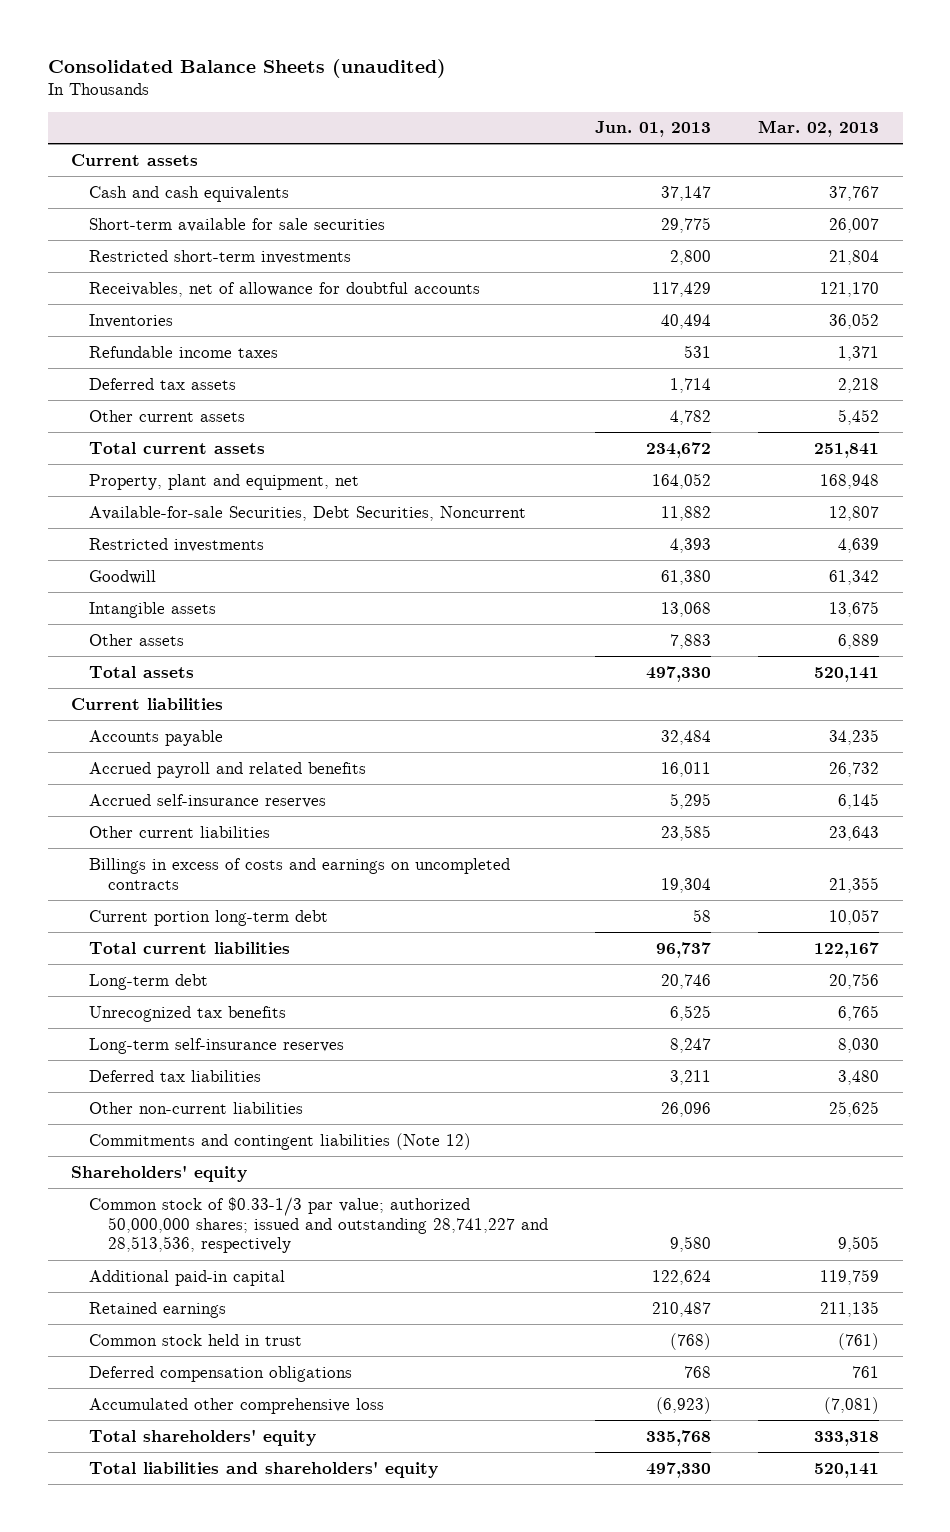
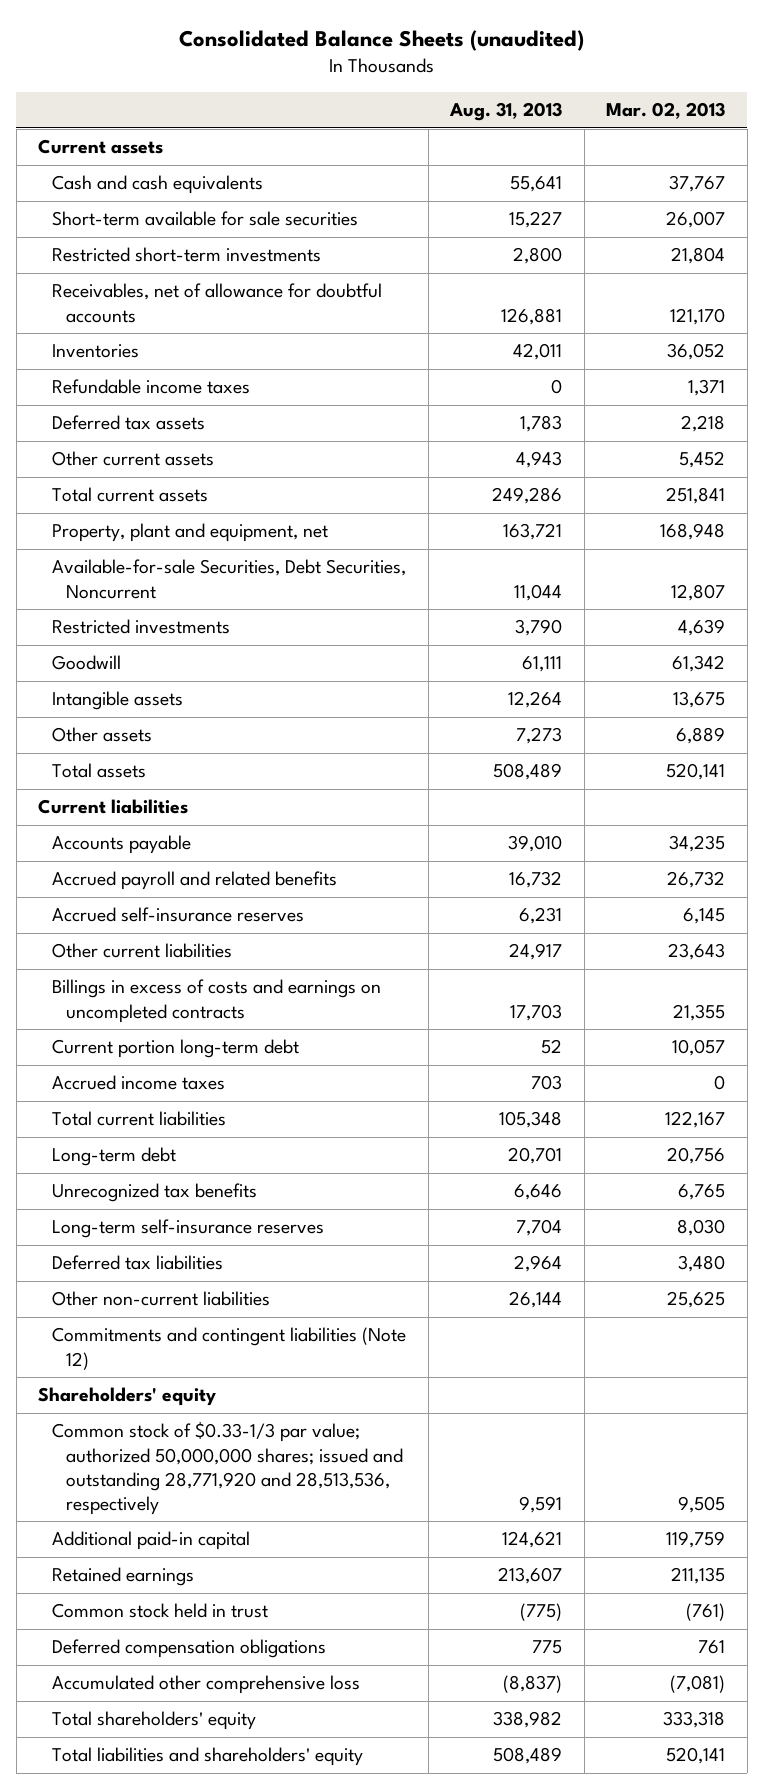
- | Jun. 01, 2013 | Mar. 02, 2013
+ | Aug. 31, 2013 | Mar. 02, 2013
+ Accrued income taxes | 703 | 0
- Common stock of $0.33-1/3 par value; authorized 50,000,000 shares; issued and outstanding 28,741,227 and 28,513,536, respectively | 9,580 | 9,505
+ Common stock of $0.33-1/3 par value; authorized 50,000,000 shares; issued and outstanding 28,771,920 and 28,513,536, respectively | 9,591 | 9,505

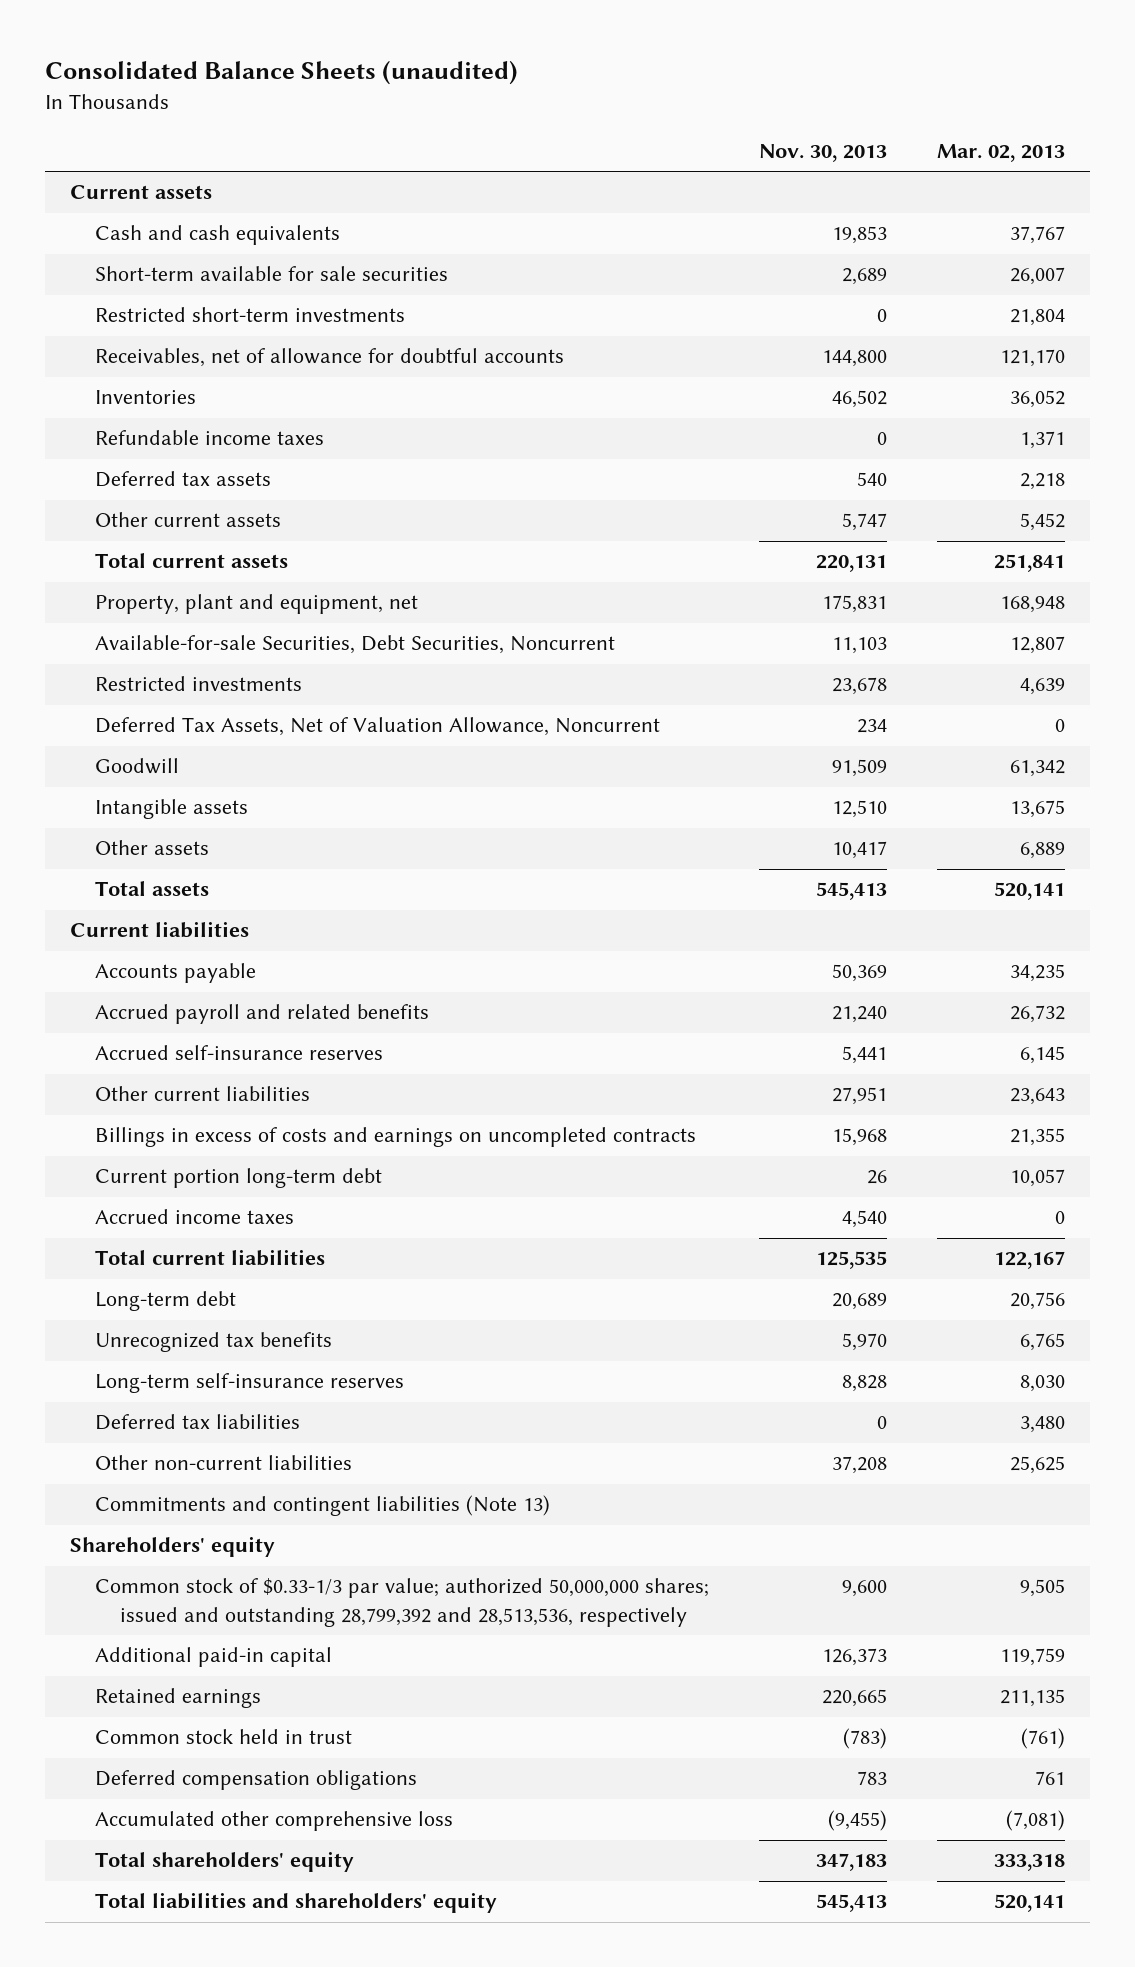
- | Aug. 31, 2013 | Mar. 02, 2013
+ | Nov. 30, 2013 | Mar. 02, 2013
+ Deferred Tax Assets, Net of Valuation Allowance, Noncurrent | 234 | 0
- Commitments and contingent liabilities (Note 12)
+ Commitments and contingent liabilities (Note 13)
- Common stock of $0.33-1/3 par value; authorized 50,000,000 shares; issued and outstanding 28,771,920 and 28,513,536, respectively | 9,591 | 9,505
+ Common stock of $0.33-1/3 par value; authorized 50,000,000 shares; issued and outstanding 28,799,392 and 28,513,536, respectively | 9,600 | 9,505

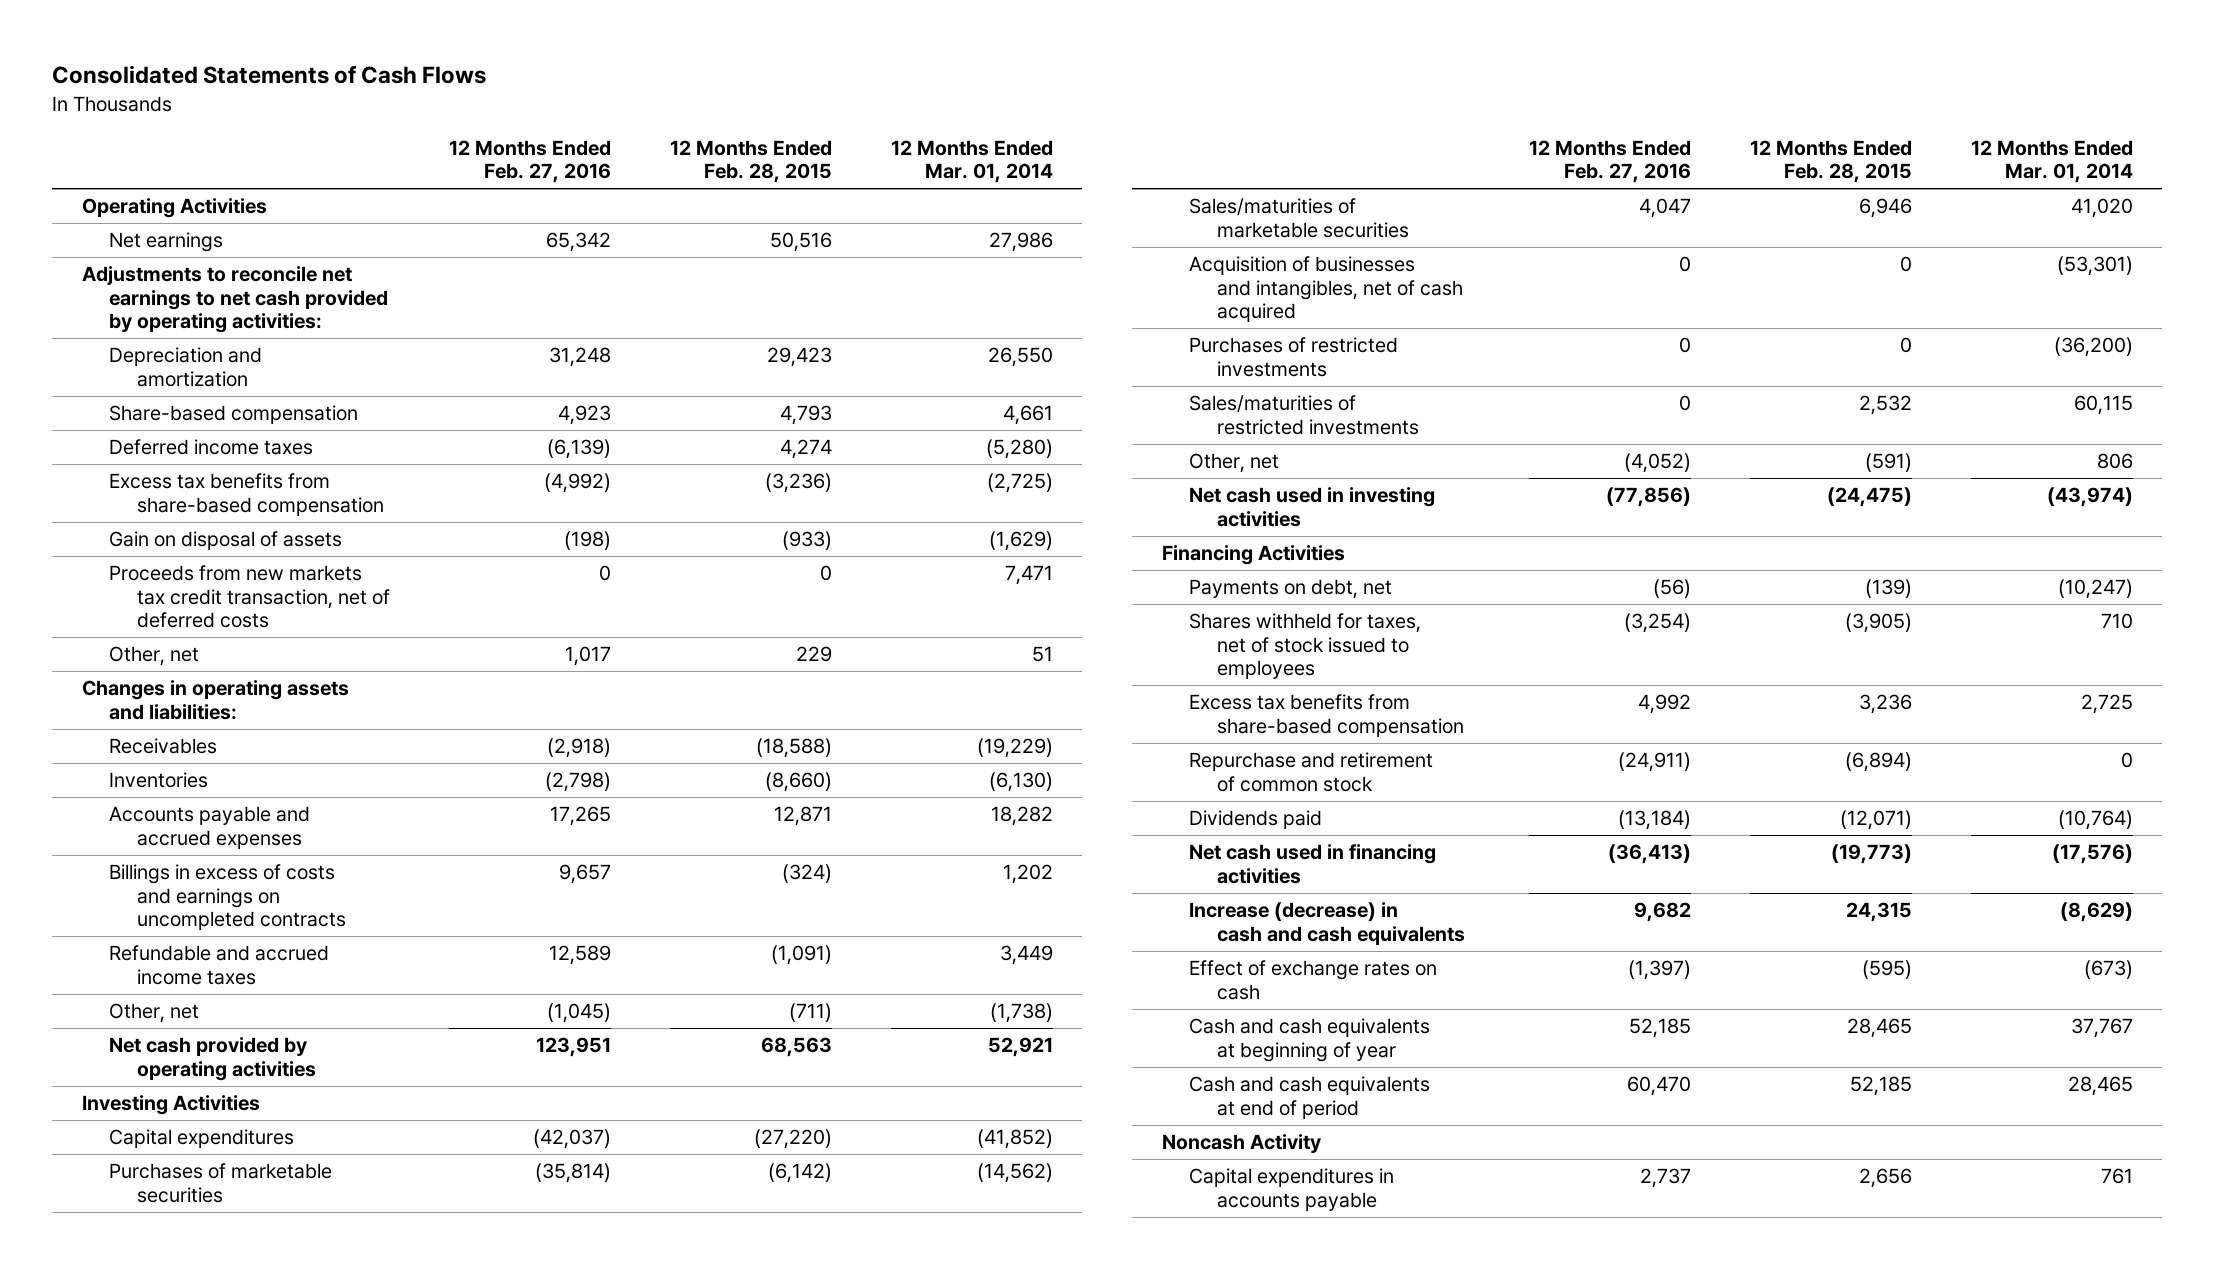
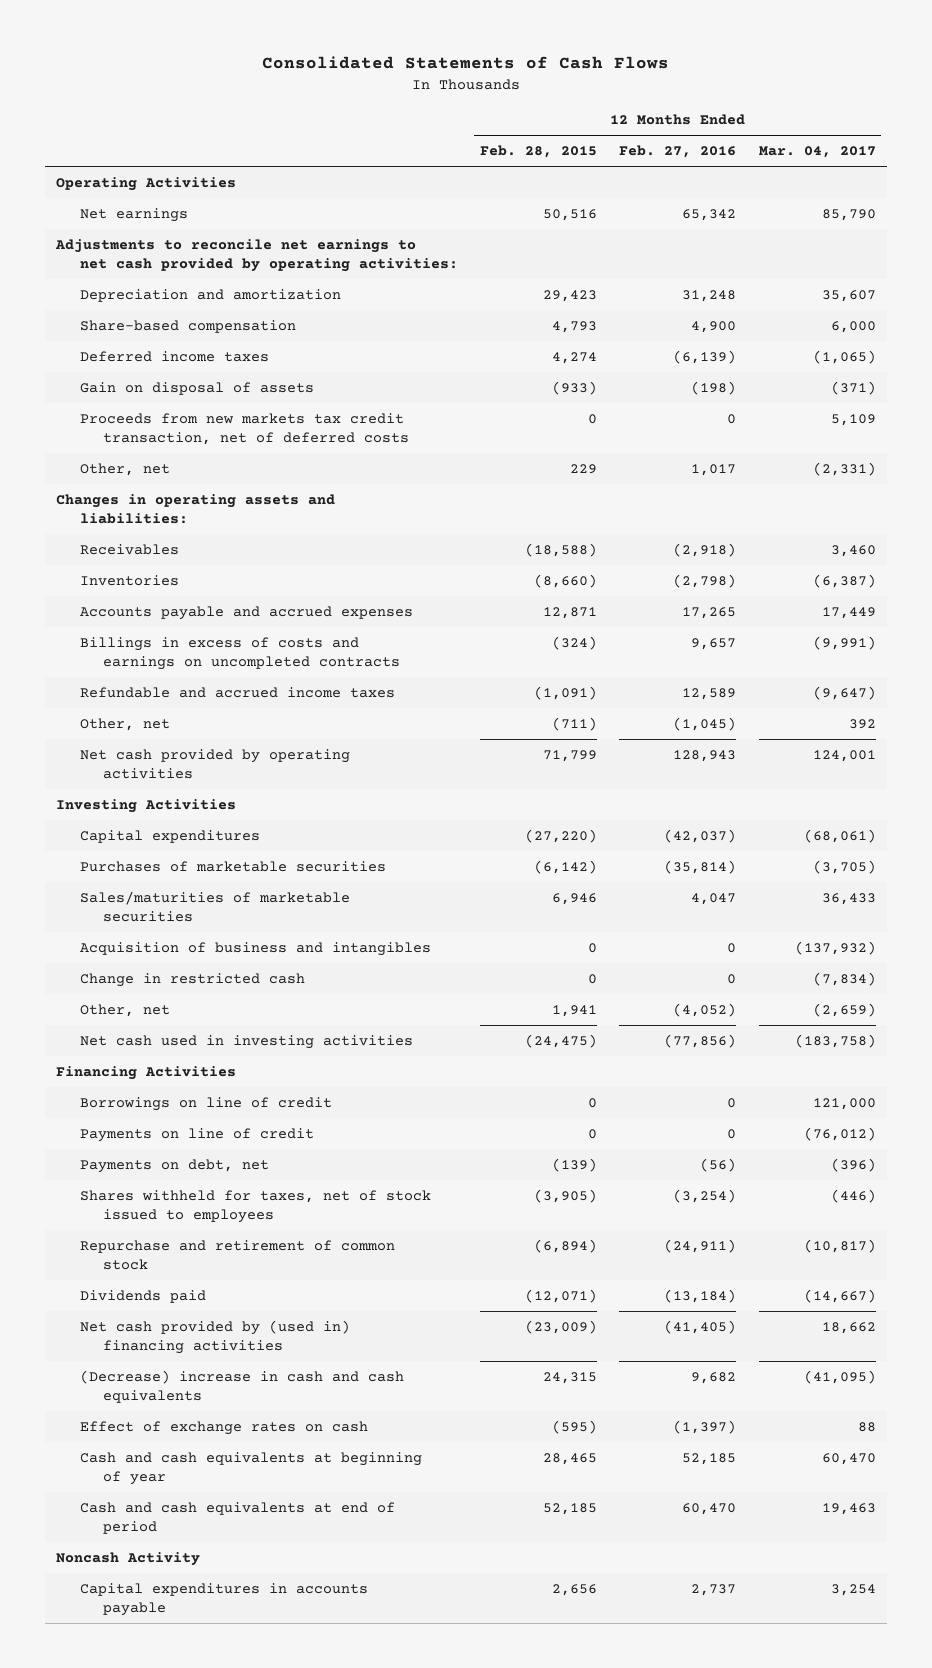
- | 12 Months Ended Feb. 27, 2016 | 12 Months Ended Feb. 28, 2015 | 12 Months Ended Mar. 01, 2014
+ | 12 Months Ended Feb. 28, 2015 | 12 Months Ended Feb. 27, 2016 | 12 Months Ended Mar. 04, 2017
- Share-based compensation | 4,923 | 4,793 | 4,661
+ Share-based compensation | 4,793 | 4,900 | 6,000
- Excess tax benefits from share-based compensation | (4,992) | (3,236) | (2,725)
- Net cash provided by operating activities | 123,951 | 68,563 | 52,921
+ Net cash provided by operating activities | 71,799 | 128,943 | 124,001
- Acquisition of businesses and intangibles, net of cash acquired | 0 | 0 | (53,301)
- Purchases of restricted investments | 0 | 0 | (36,200)
- Sales/maturities of restricted investments | 0 | 2,532 | 60,115
- Other, net | (4,052) | (591) | 806
+ Acquisition of business and intangibles | 0 | 0 | (137,932)
+ Change in restricted cash | 0 | 0 | (7,834)
+ Other, net | 1,941 | (4,052) | (2,659)
+ Borrowings on line of credit | 0 | 0 | 121,000
+ Payments on line of credit | 0 | 0 | (76,012)
- Excess tax benefits from share-based compensation | 4,992 | 3,236 | 2,725
- Net cash used in financing activities | (36,413) | (19,773) | (17,576)
- Increase (decrease) in cash and cash equivalents | 9,682 | 24,315 | (8,629)
+ Net cash provided by (used in) financing activities | (23,009) | (41,405) | 18,662
+ (Decrease) increase in cash and cash equivalents | 24,315 | 9,682 | (41,095)

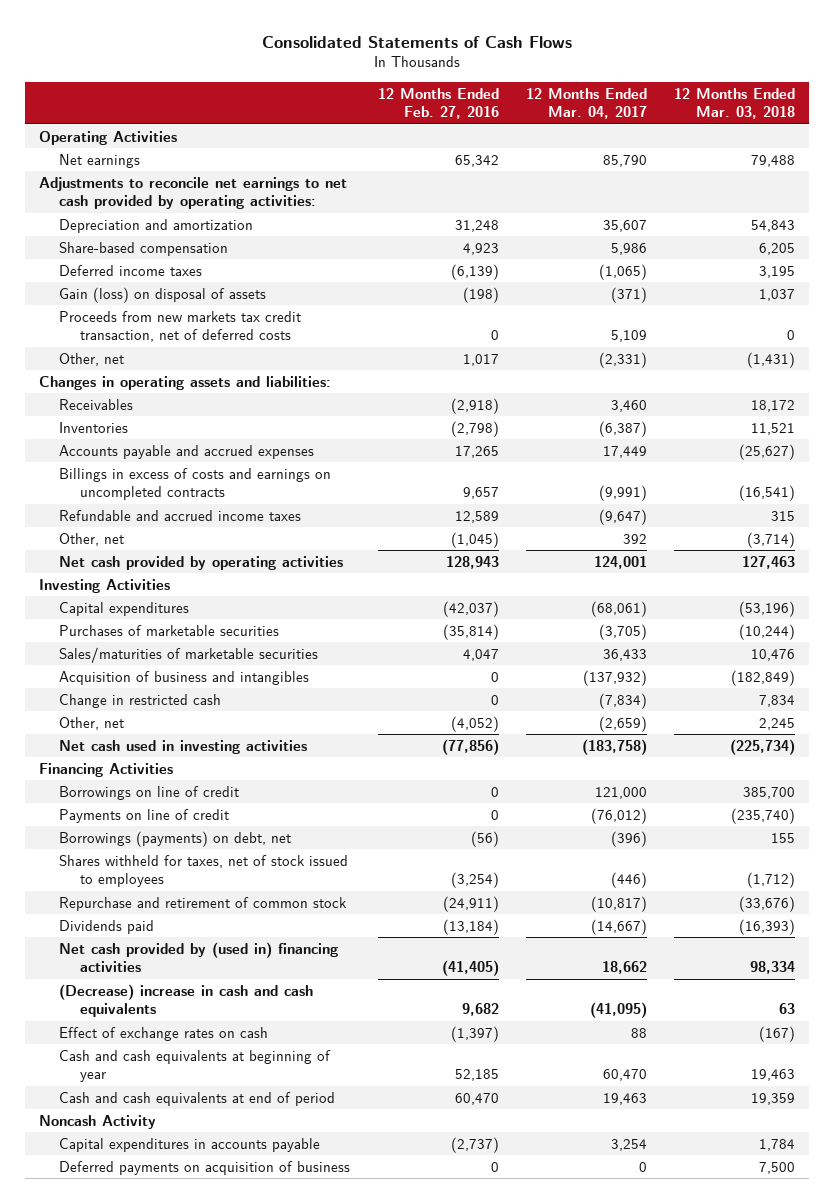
- | 12 Months Ended Feb. 28, 2015 | 12 Months Ended Feb. 27, 2016 | 12 Months Ended Mar. 04, 2017
+ | 12 Months Ended Feb. 27, 2016 | 12 Months Ended Mar. 04, 2017 | 12 Months Ended Mar. 03, 2018
- Share-based compensation | 4,793 | 4,900 | 6,000
+ Share-based compensation | 4,923 | 5,986 | 6,205
- Gain on disposal of assets | (933) | (198) | (371)
+ Gain (loss) on disposal of assets | (198) | (371) | 1,037
- Payments on debt, net | (139) | (56) | (396)
+ Borrowings (payments) on debt, net | (56) | (396) | 155
- Capital expenditures in accounts payable | 2,656 | 2,737 | 3,254
+ Capital expenditures in accounts payable | (2,737) | 3,254 | 1,784
+ Deferred payments on acquisition of business | 0 | 0 | 7,500

